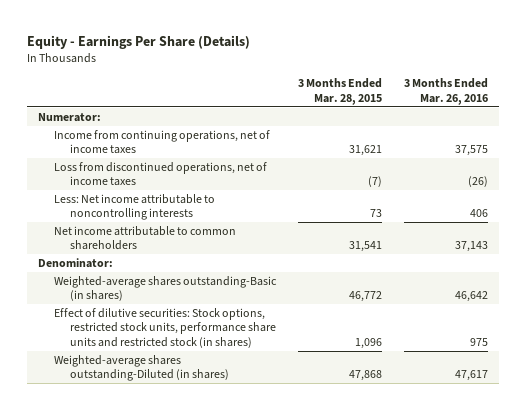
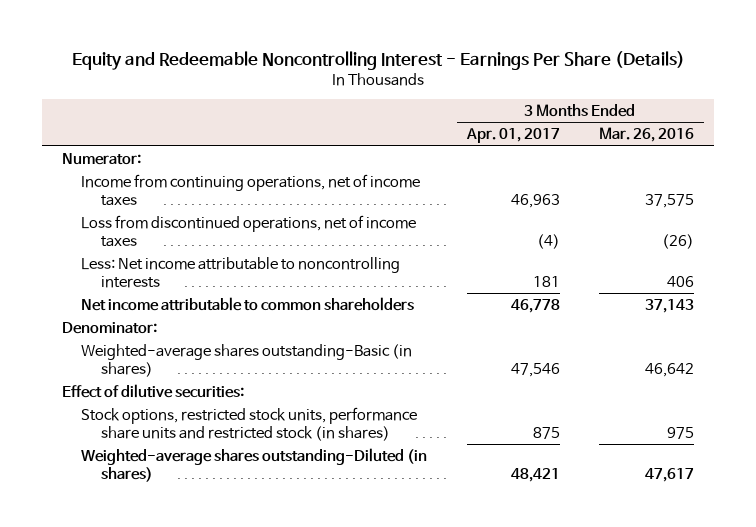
- Equity - Earnings Per Share (Details)
+ Equity and Redeemable Noncontrolling Interest - Earnings Per Share (Details)
- | 3 Months Ended Mar. 28, 2015 | 3 Months Ended Mar. 26, 2016
+ | 3 Months Ended Apr. 01, 2017 | 3 Months Ended Mar. 26, 2016
- Effect of dilutive securities: Stock options, restricted stock units, performance share units and restricted stock (in shares) | 1,096 | 975
+ Effect of dilutive securities:
+ Stock options, restricted stock units, performance share units and restricted stock (in shares) | 875 | 975

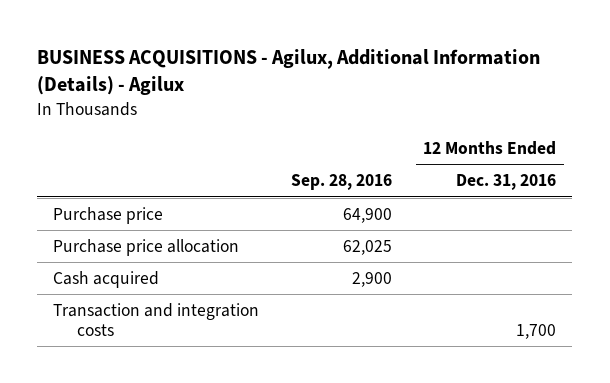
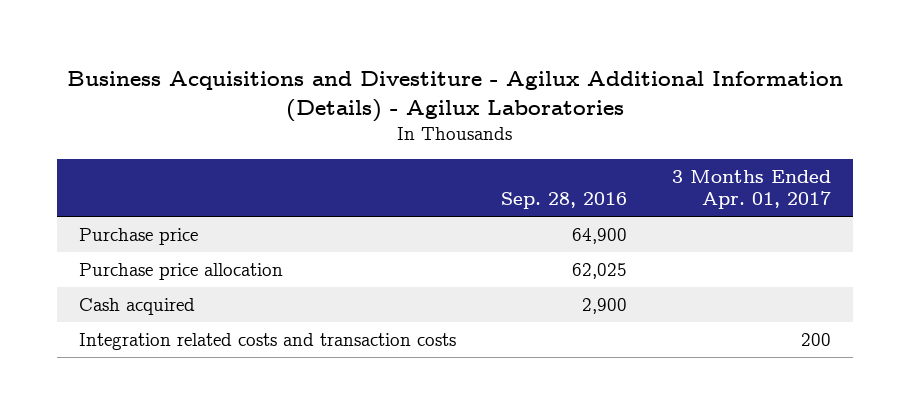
- BUSINESS ACQUISITIONS - Agilux, Additional Information (Details) - Agilux
+ Business Acquisitions and Divestiture - Agilux Additional Information (Details) - Agilux Laboratories
- | Sep. 28, 2016 | 12 Months Ended Dec. 31, 2016
+ | Sep. 28, 2016 | 3 Months Ended Apr. 01, 2017
- Transaction and integration costs | | 1,700
+ Integration related costs and transaction costs | | 200

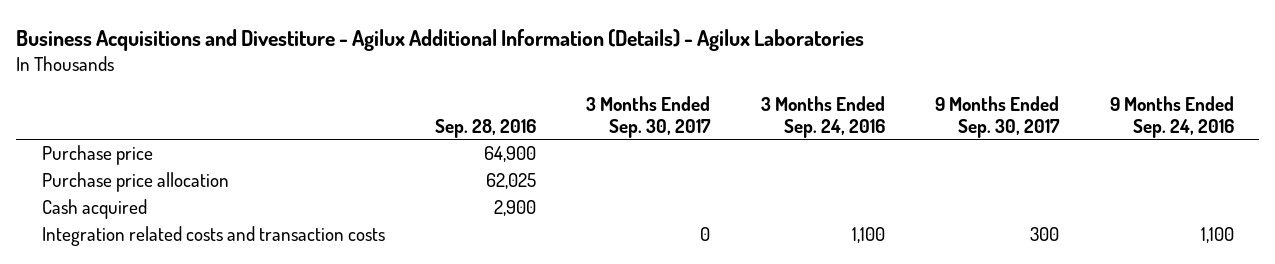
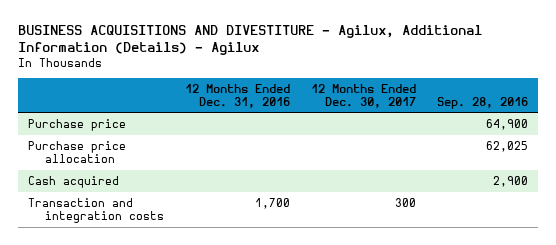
- Business Acquisitions and Divestiture - Agilux Additional Information (Details) - Agilux Laboratories
+ BUSINESS ACQUISITIONS AND DIVESTITURE - Agilux, Additional Information (Details) - Agilux
- | Sep. 28, 2016 | 3 Months Ended Sep. 30, 2017 | 3 Months Ended Sep. 24, 2016 | 9 Months Ended Sep. 30, 2017 | 9 Months Ended Sep. 24, 2016
+ | 12 Months Ended Dec. 31, 2016 | 12 Months Ended Dec. 30, 2017 | Sep. 28, 2016
- Integration related costs and transaction costs | | 0 | 1,100 | 300 | 1,100
+ Transaction and integration costs | 1,700 | 300 |

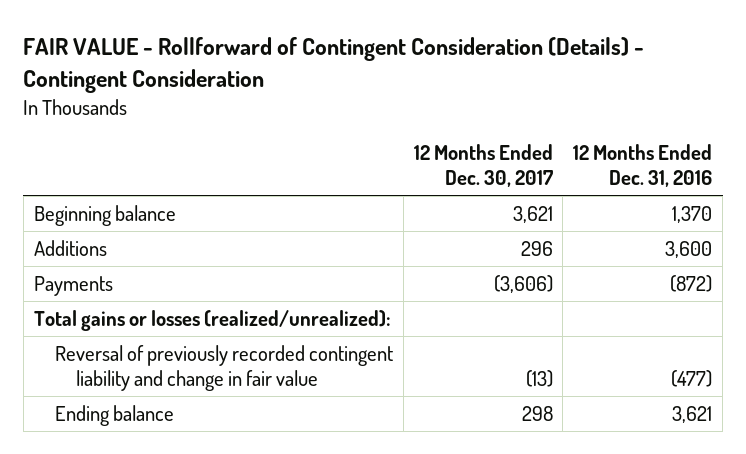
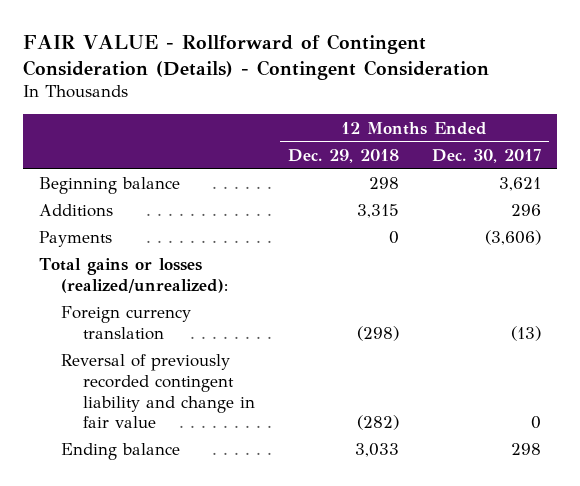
- | 12 Months Ended Dec. 30, 2017 | 12 Months Ended Dec. 31, 2016
+ | 12 Months Ended Dec. 29, 2018 | 12 Months Ended Dec. 30, 2017
- Reversal of previously recorded contingent liability and change in fair value | (13) | (477)
+ Foreign currency translation | (298) | (13)
+ Reversal of previously recorded contingent liability and change in fair value | (282) | 0

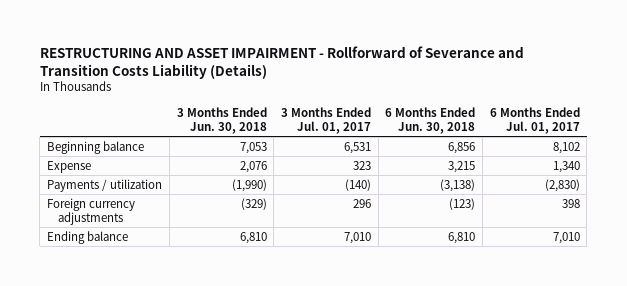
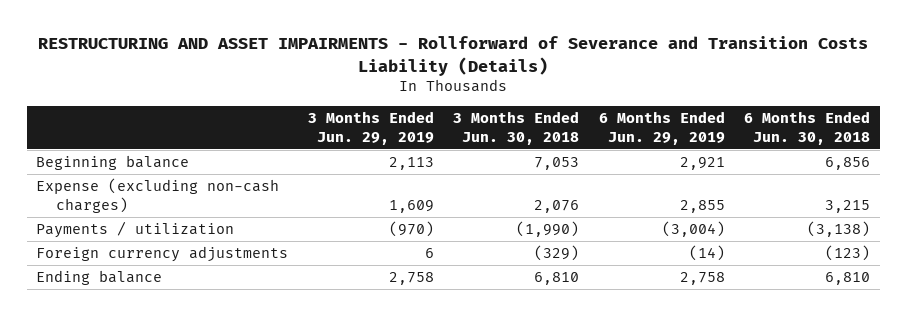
- RESTRUCTURING AND ASSET IMPAIRMENT - Rollforward of Severance and Transition Costs Liability (Details)
+ RESTRUCTURING AND ASSET IMPAIRMENTS - Rollforward of Severance and Transition Costs Liability (Details)
- | 3 Months Ended Jun. 30, 2018 | 3 Months Ended Jul. 01, 2017 | 6 Months Ended Jun. 30, 2018 | 6 Months Ended Jul. 01, 2017
+ | 3 Months Ended Jun. 29, 2019 | 3 Months Ended Jun. 30, 2018 | 6 Months Ended Jun. 29, 2019 | 6 Months Ended Jun. 30, 2018
- Expense | 2,076 | 323 | 3,215 | 1,340
+ Expense (excluding non-cash charges) | 1,609 | 2,076 | 2,855 | 3,215

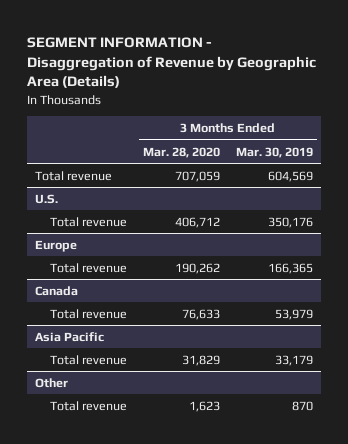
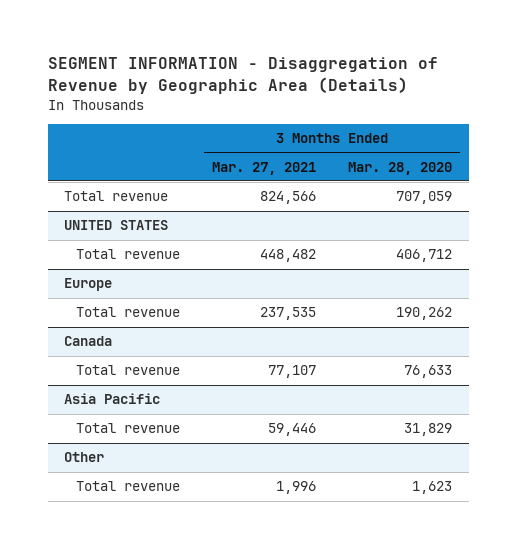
- | 3 Months Ended Mar. 28, 2020 | 3 Months Ended Mar. 30, 2019
+ | 3 Months Ended Mar. 27, 2021 | 3 Months Ended Mar. 28, 2020
- U.S.
+ UNITED STATES

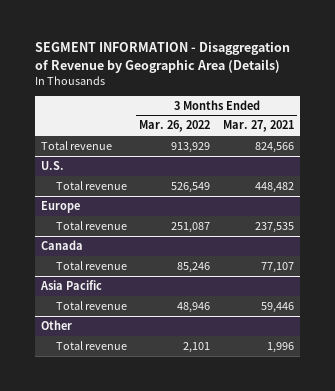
- | 3 Months Ended Mar. 27, 2021 | 3 Months Ended Mar. 28, 2020
+ | 3 Months Ended Mar. 26, 2022 | 3 Months Ended Mar. 27, 2021
- UNITED STATES
+ U.S.

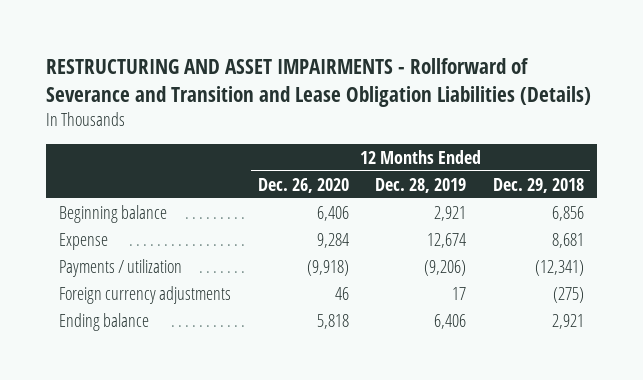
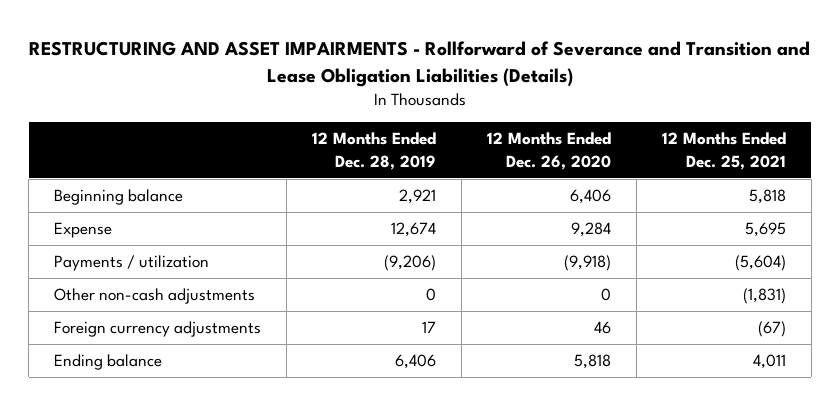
- | 12 Months Ended Dec. 26, 2020 | 12 Months Ended Dec. 28, 2019 | 12 Months Ended Dec. 29, 2018
+ | 12 Months Ended Dec. 28, 2019 | 12 Months Ended Dec. 26, 2020 | 12 Months Ended Dec. 25, 2021
+ Other non-cash adjustments | 0 | 0 | (1,831)

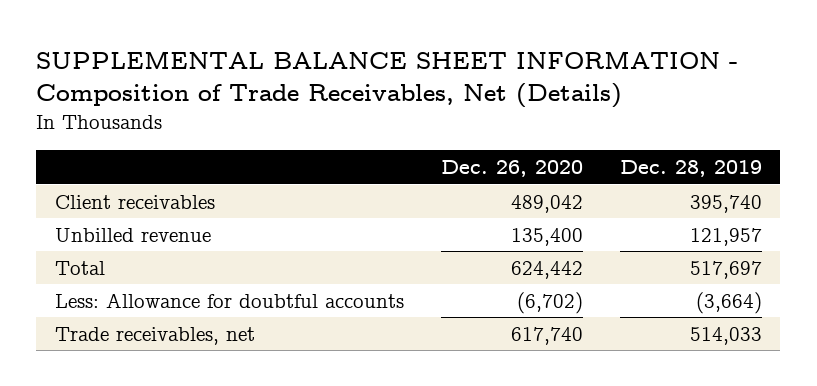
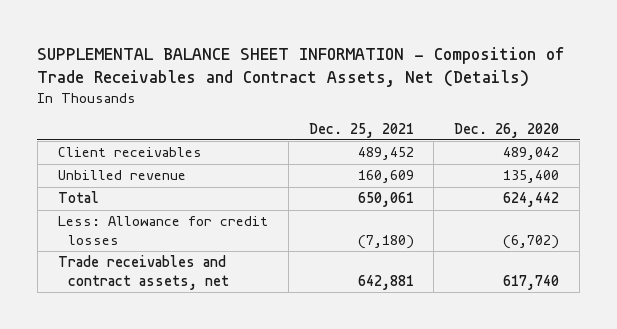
- SUPPLEMENTAL BALANCE SHEET INFORMATION - Composition of Trade Receivables, Net (Details)
+ SUPPLEMENTAL BALANCE SHEET INFORMATION - Composition of Trade Receivables and Contract Assets, Net (Details)
- | Dec. 26, 2020 | Dec. 28, 2019
+ | Dec. 25, 2021 | Dec. 26, 2020
- Less: Allowance for doubtful accounts | (6,702) | (3,664)
- Trade receivables, net | 617,740 | 514,033
+ Less: Allowance for credit losses | (7,180) | (6,702)
+ Trade receivables and contract assets, net | 642,881 | 617,740

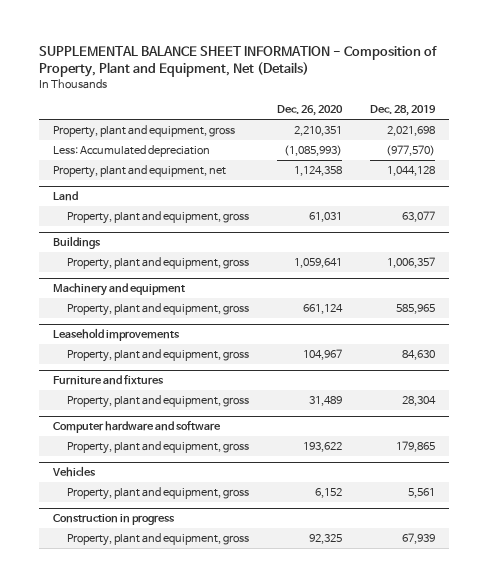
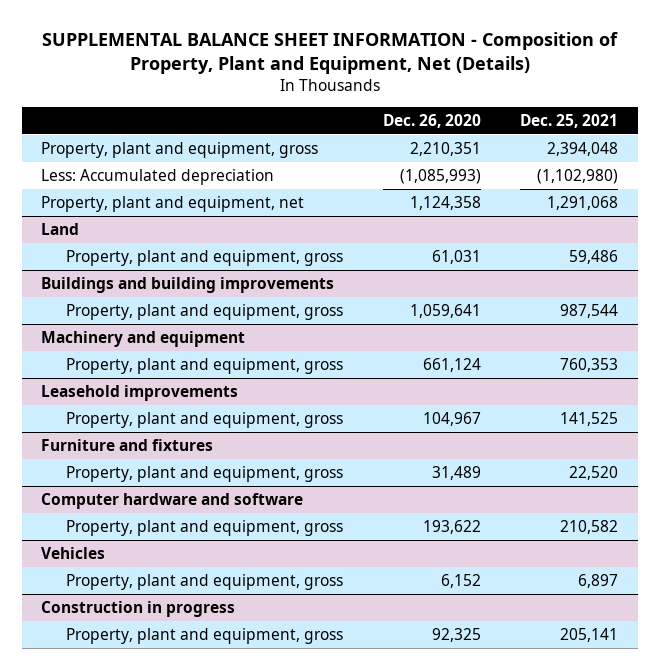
- | Dec. 26, 2020 | Dec. 28, 2019
+ | Dec. 26, 2020 | Dec. 25, 2021
- Buildings
+ Buildings and building improvements

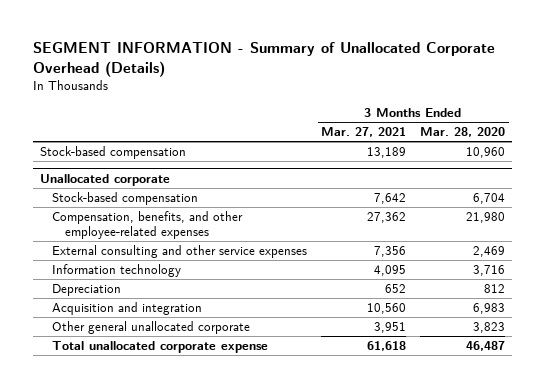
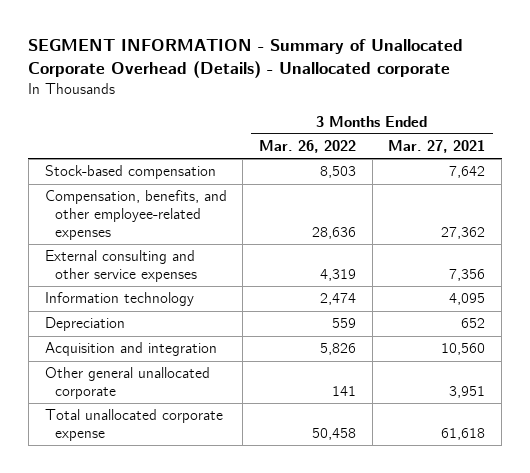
- SEGMENT INFORMATION - Summary of Unallocated Corporate Overhead (Details)
+ SEGMENT INFORMATION - Summary of Unallocated Corporate Overhead (Details) - Unallocated corporate
- | 3 Months Ended Mar. 27, 2021 | 3 Months Ended Mar. 28, 2020
+ | 3 Months Ended Mar. 26, 2022 | 3 Months Ended Mar. 27, 2021
- Stock-based compensation | 13,189 | 10,960
- Unallocated corporate

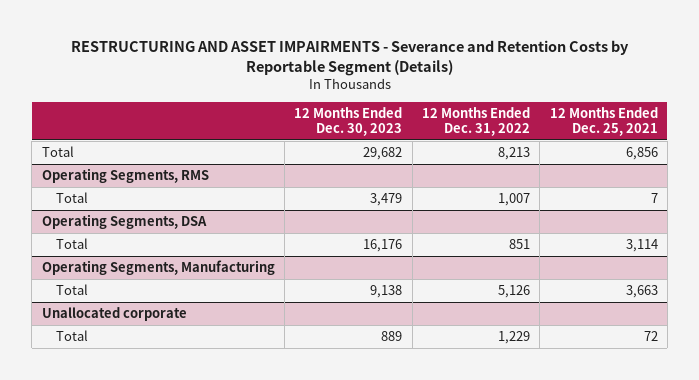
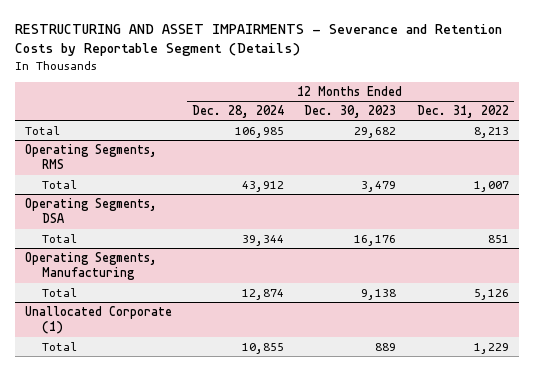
- | 12 Months Ended Dec. 30, 2023 | 12 Months Ended Dec. 31, 2022 | 12 Months Ended Dec. 25, 2021
+ | 12 Months Ended Dec. 28, 2024 | 12 Months Ended Dec. 30, 2023 | 12 Months Ended Dec. 31, 2022
- Unallocated corporate
+ Unallocated Corporate (1)

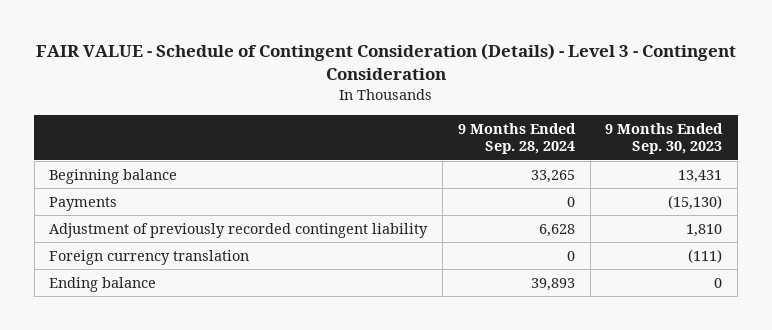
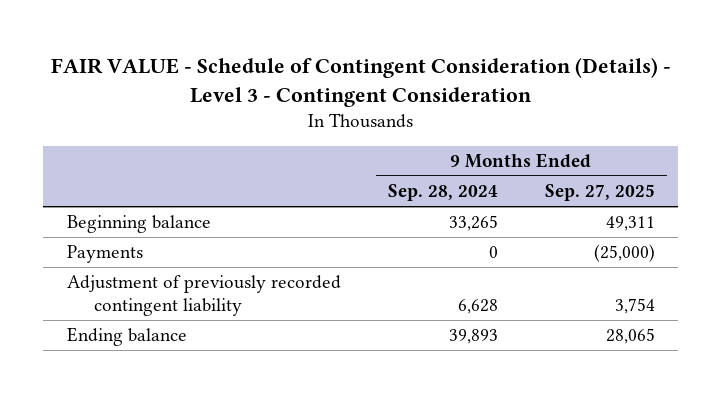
- | 9 Months Ended Sep. 28, 2024 | 9 Months Ended Sep. 30, 2023
+ | 9 Months Ended Sep. 28, 2024 | 9 Months Ended Sep. 27, 2025
- Foreign currency translation | 0 | (111)

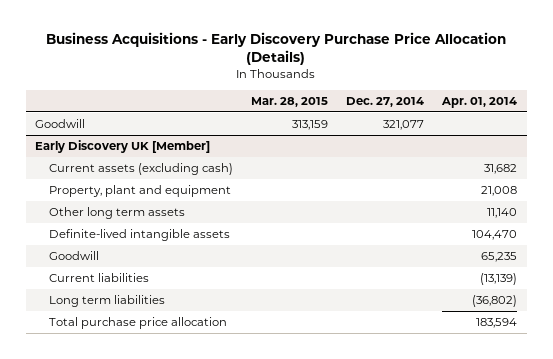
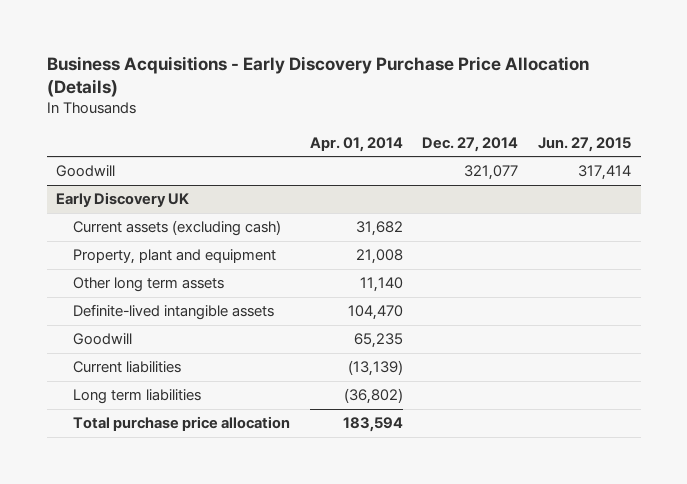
- | Mar. 28, 2015 | Dec. 27, 2014 | Apr. 01, 2014
+ | Apr. 01, 2014 | Dec. 27, 2014 | Jun. 27, 2015
- Early Discovery UK [Member]
+ Early Discovery UK

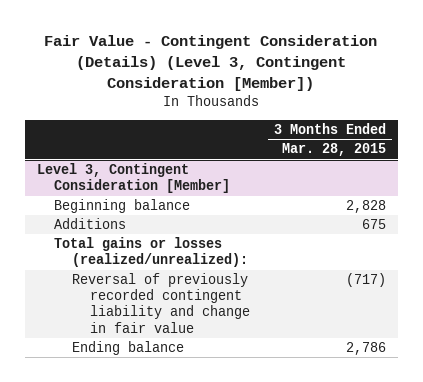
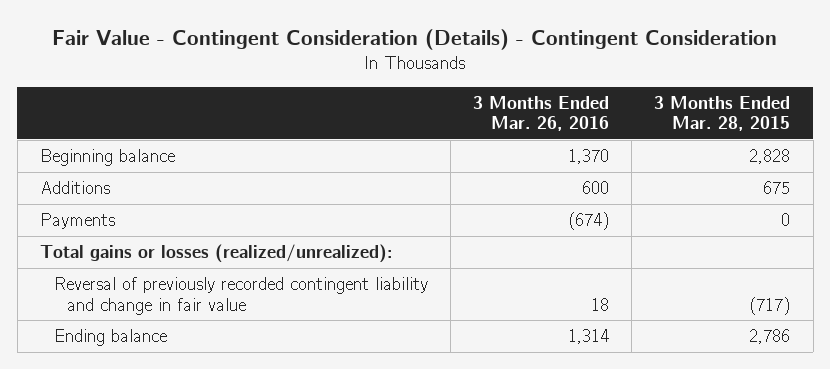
- Fair Value - Contingent Consideration (Details) (Level 3, Contingent Consideration [Member])
+ Fair Value - Contingent Consideration (Details) - Contingent Consideration
- | 3 Months Ended Mar. 28, 2015
+ | 3 Months Ended Mar. 26, 2016 | 3 Months Ended Mar. 28, 2015
- Level 3, Contingent Consideration [Member]
+ Payments | (674) | 0

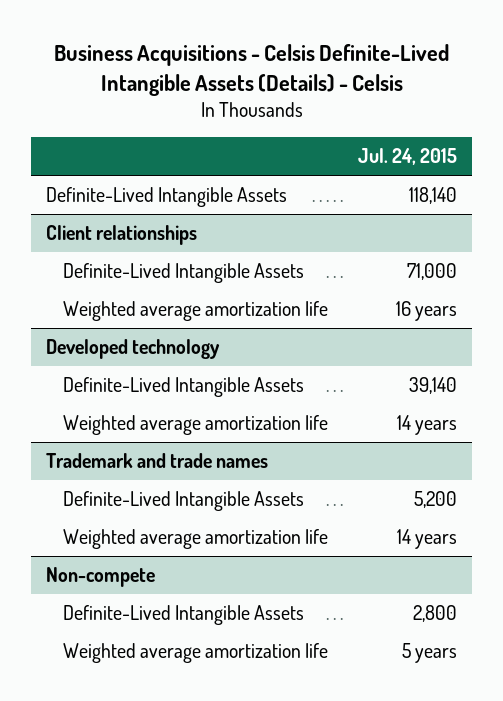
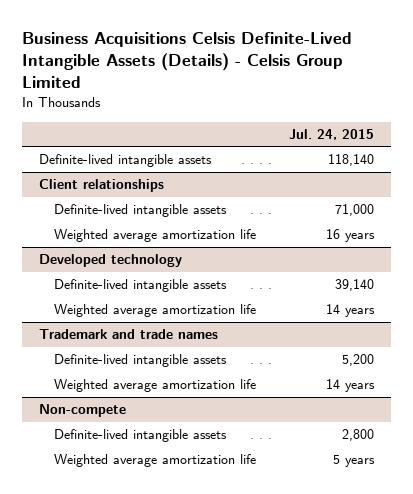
- Business Acquisitions - Celsis Definite-Lived Intangible Assets (Details) - Celsis
+ Business Acquisitions Celsis Definite-Lived Intangible Assets (Details) - Celsis Group Limited
- Definite-Lived Intangible Assets | 118,140
+ Definite-lived intangible assets | 118,140
@ Client relationships
- Definite-Lived Intangible Assets | 71,000
+ Definite-lived intangible assets | 71,000
@ Developed technology
- Definite-Lived Intangible Assets | 39,140
+ Definite-lived intangible assets | 39,140
@ Trademark and trade names
- Definite-Lived Intangible Assets | 5,200
+ Definite-lived intangible assets | 5,200
@ Non-compete
- Definite-Lived Intangible Assets | 2,800
+ Definite-lived intangible assets | 2,800

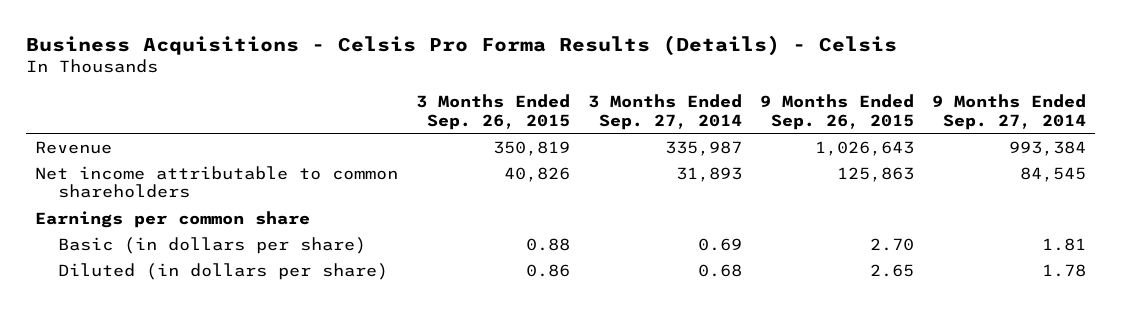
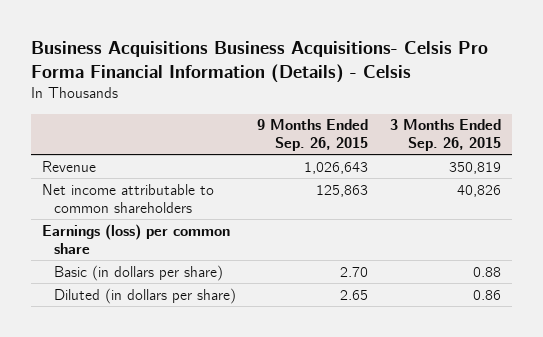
- Business Acquisitions - Celsis Pro Forma Results (Details) - Celsis
+ Business Acquisitions Business Acquisitions- Celsis Pro Forma Financial Information (Details) - Celsis
- | 3 Months Ended Sep. 26, 2015 | 3 Months Ended Sep. 27, 2014 | 9 Months Ended Sep. 26, 2015 | 9 Months Ended Sep. 27, 2014
+ | 9 Months Ended Sep. 26, 2015 | 3 Months Ended Sep. 26, 2015
- Earnings per common share
+ Earnings (loss) per common share

